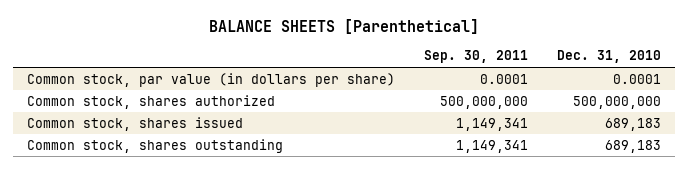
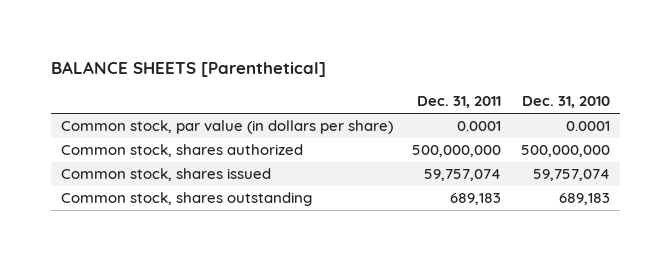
- | Sep. 30, 2011 | Dec. 31, 2010
+ | Dec. 31, 2011 | Dec. 31, 2010
- Common stock, shares issued | 1,149,341 | 689,183
+ Common stock, shares issued | 59,757,074 | 59,757,074

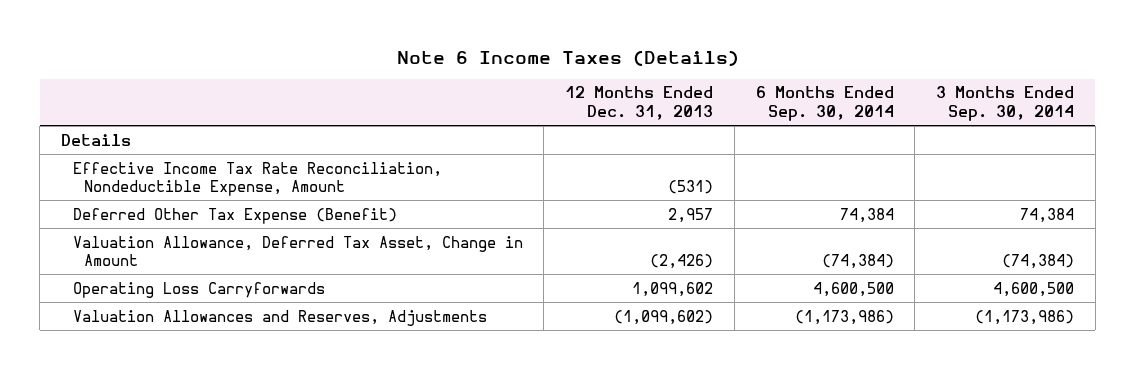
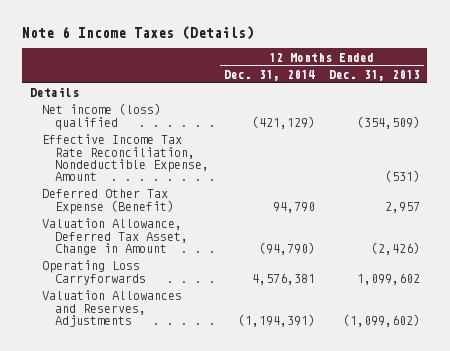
- | 12 Months Ended Dec. 31, 2013 | 6 Months Ended Sep. 30, 2014 | 3 Months Ended Sep. 30, 2014
+ | 12 Months Ended Dec. 31, 2014 | 12 Months Ended Dec. 31, 2013
+ Net income (loss) qualified | (421,129) | (354,509)

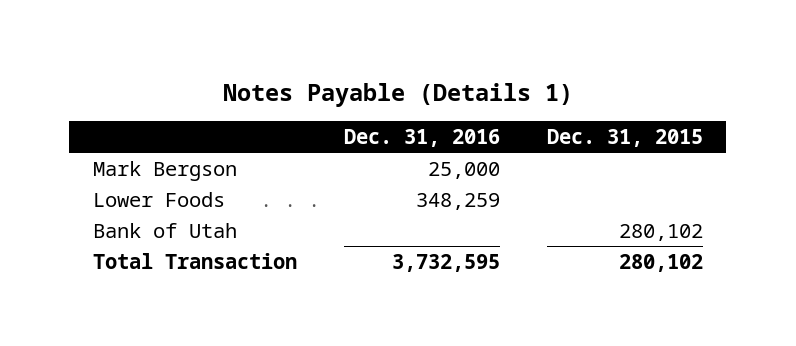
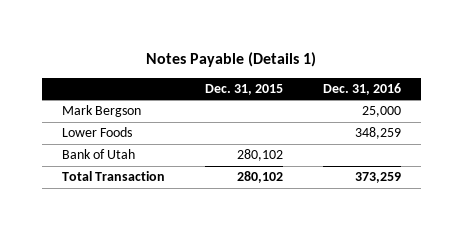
- | Dec. 31, 2016 | Dec. 31, 2015
+ | Dec. 31, 2015 | Dec. 31, 2016
- Total Transaction | 3,732,595 | 280,102
+ Total Transaction | 280,102 | 373,259

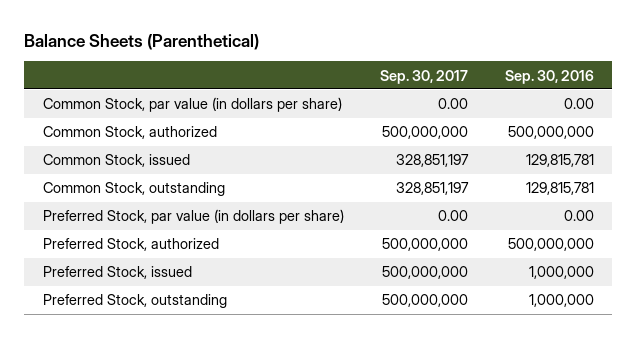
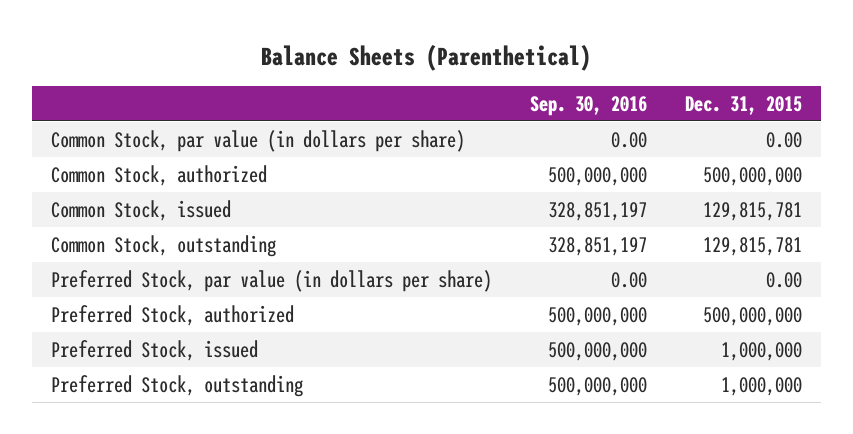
- | Sep. 30, 2017 | Sep. 30, 2016
+ | Sep. 30, 2016 | Dec. 31, 2015
- Common Stock, issued | 328,851,197 | 129,815,781
- Common Stock, outstanding | 328,851,197 | 129,815,781
+ Common Stock, issued | 328,851,197 | 129,815,781
+ Common Stock, outstanding | 328,851,197 | 129,815,781
- Preferred Stock, issued | 500,000,000 | 1,000,000
- Preferred Stock, outstanding | 500,000,000 | 1,000,000
+ Preferred Stock, issued | 500,000,000 | 1,000,000
+ Preferred Stock, outstanding | 500,000,000 | 1,000,000

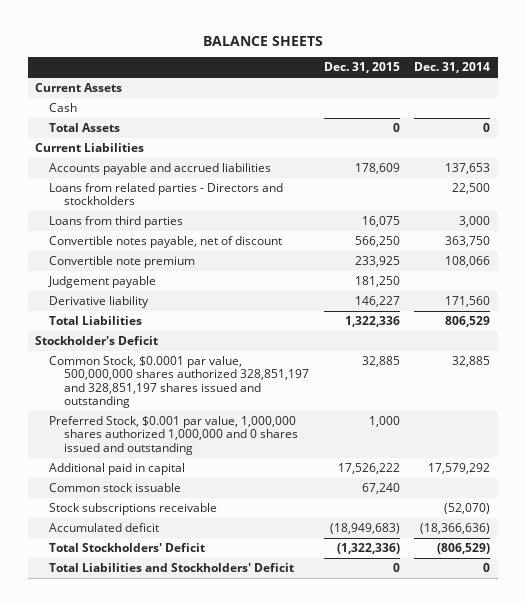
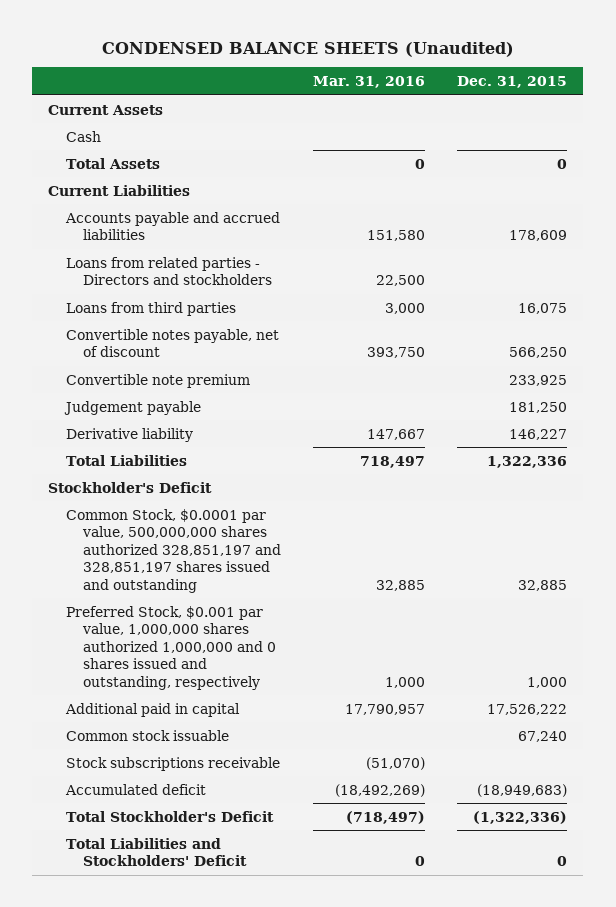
- BALANCE SHEETS
+ CONDENSED BALANCE SHEETS (Unaudited)
- | Dec. 31, 2015 | Dec. 31, 2014
+ | Mar. 31, 2016 | Dec. 31, 2015
- Preferred Stock, $0.001 par value, 1,000,000 shares authorized 1,000,000 and 0 shares issued and outstanding | 1,000 |
+ Preferred Stock, $0.001 par value, 1,000,000 shares authorized 1,000,000 and 0 shares issued and outstanding, respectively | 1,000 | 1,000
- Total Stockholders' Deficit | (1,322,336) | (806,529)
+ Total Stockholder's Deficit | (718,497) | (1,322,336)

